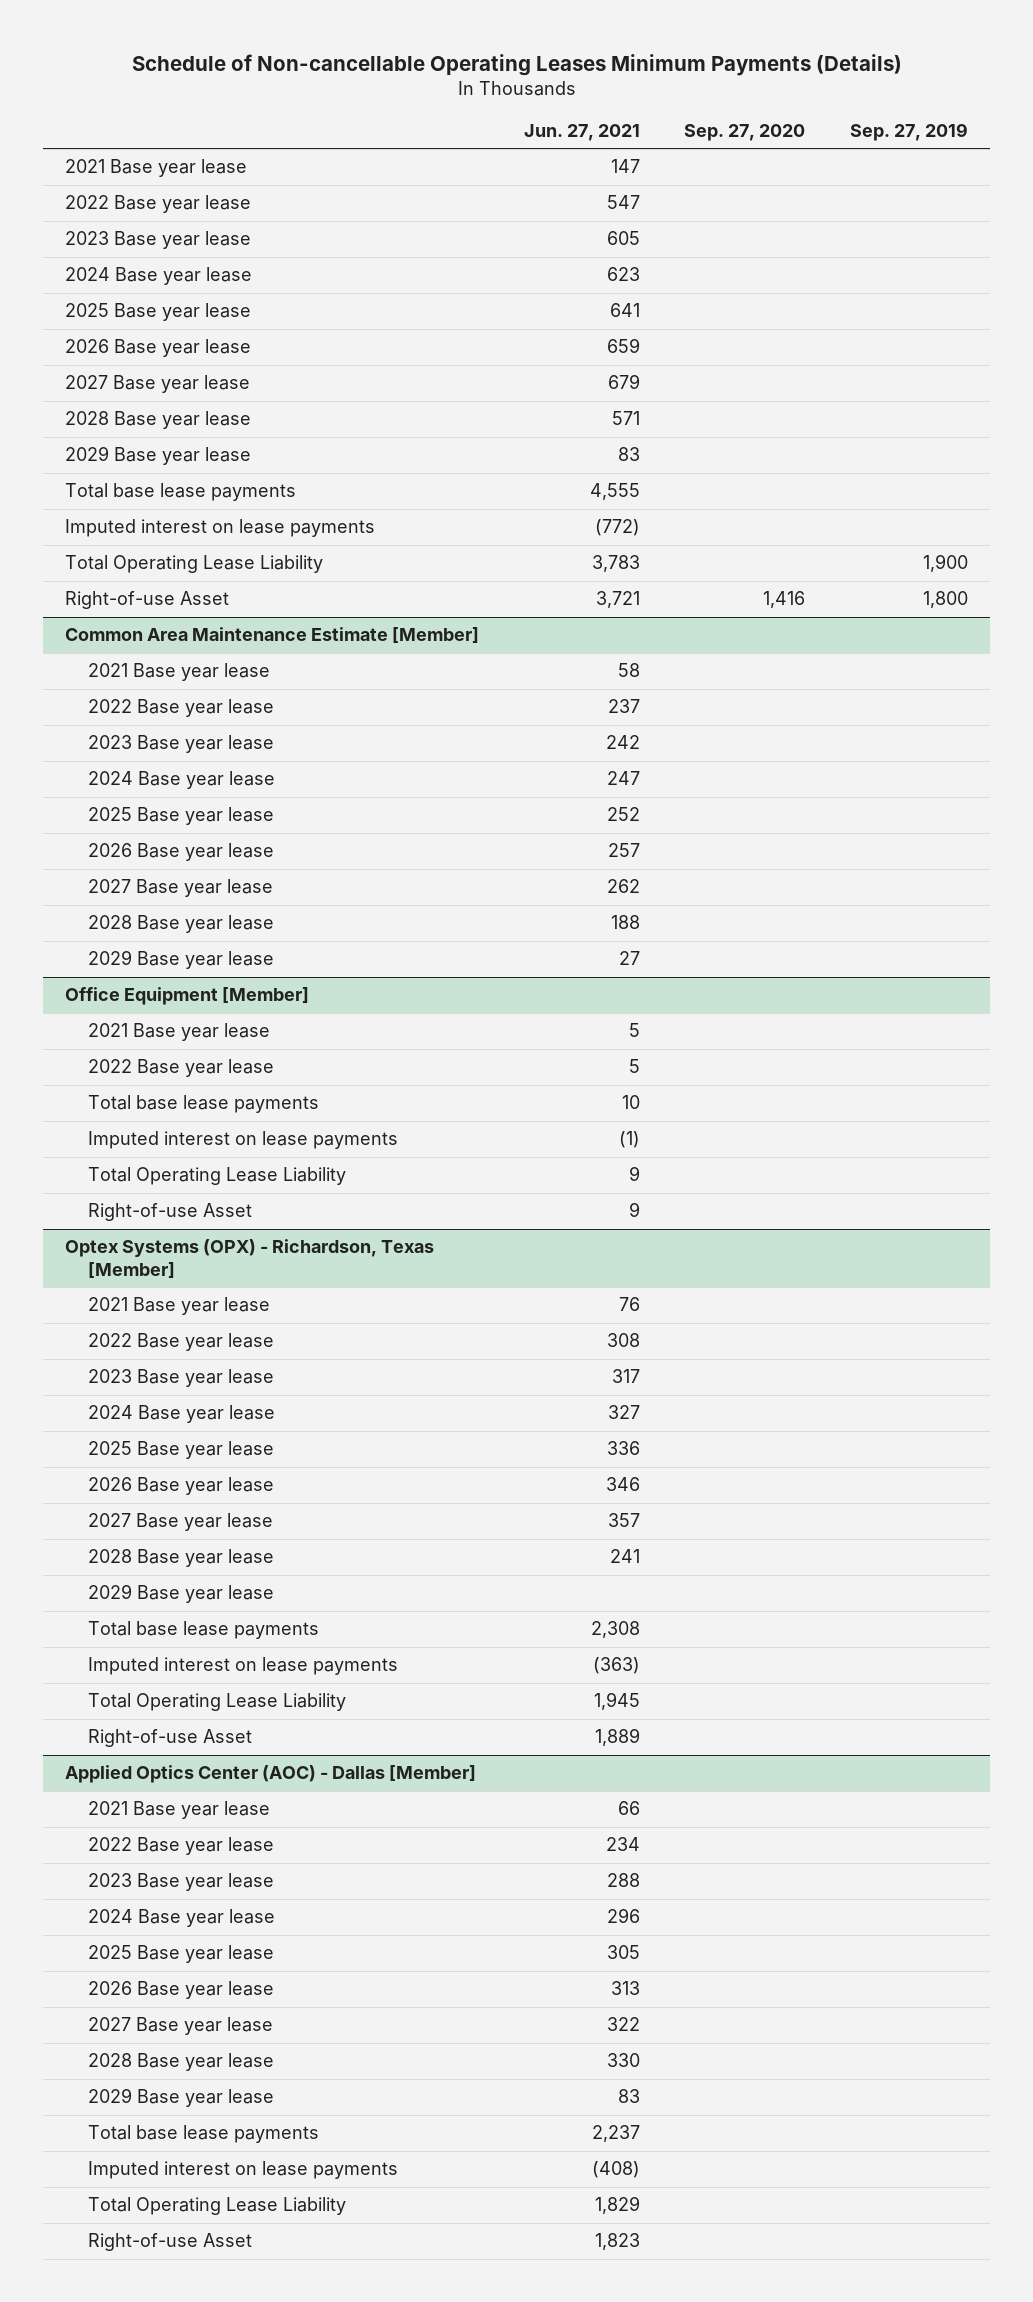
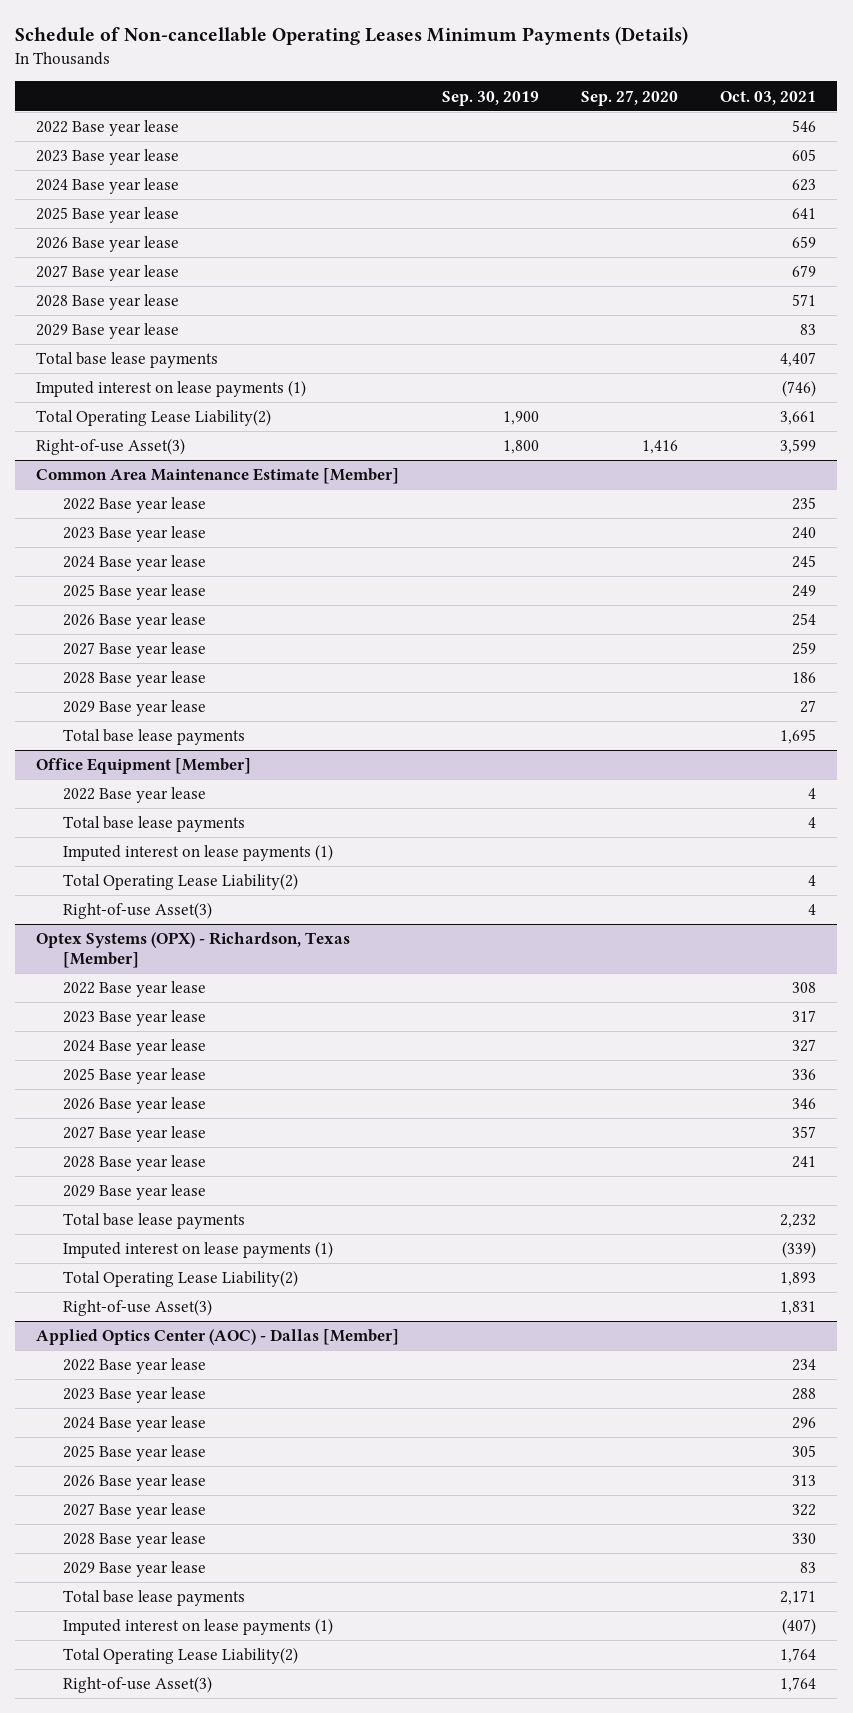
- | Jun. 27, 2021 | Sep. 27, 2020 | Sep. 27, 2019
+ | Sep. 30, 2019 | Sep. 27, 2020 | Oct. 03, 2021
- 2021 Base year lease | 147 | |
- Imputed interest on lease payments | (772) | |
- Total Operating Lease Liability | 3,783 | | 1,900
- Right-of-use Asset | 3,721 | 1,416 | 1,800
+ Imputed interest on lease payments (1) | | | (746)
+ Total Operating Lease Liability(2) | 1,900 | | 3,661
+ Right-of-use Asset(3) | 1,800 | 1,416 | 3,599
@ Common Area Maintenance Estimate [Member]
- 2021 Base year lease | 58 | |
+ Total base lease payments | | | 1,695
@ Office Equipment [Member]
- 2021 Base year lease | 5 | |
- Imputed interest on lease payments | (1) | |
- Total Operating Lease Liability | 9 | |
- Right-of-use Asset | 9 | |
+ Imputed interest on lease payments (1)
+ Total Operating Lease Liability(2) | | | 4
+ Right-of-use Asset(3) | | | 4
@ Optex Systems (OPX) - Richardson, Texas [Member]
- 2021 Base year lease | 76 | |
- Imputed interest on lease payments | (363) | |
- Total Operating Lease Liability | 1,945 | |
- Right-of-use Asset | 1,889 | |
+ Imputed interest on lease payments (1) | | | (339)
+ Total Operating Lease Liability(2) | | | 1,893
+ Right-of-use Asset(3) | | | 1,831
@ Applied Optics Center (AOC) - Dallas [Member]
- 2021 Base year lease | 66 | |
- Imputed interest on lease payments | (408) | |
- Total Operating Lease Liability | 1,829 | |
- Right-of-use Asset | 1,823 | |
+ Imputed interest on lease payments (1) | | | (407)
+ Total Operating Lease Liability(2) | | | 1,764
+ Right-of-use Asset(3) | | | 1,764

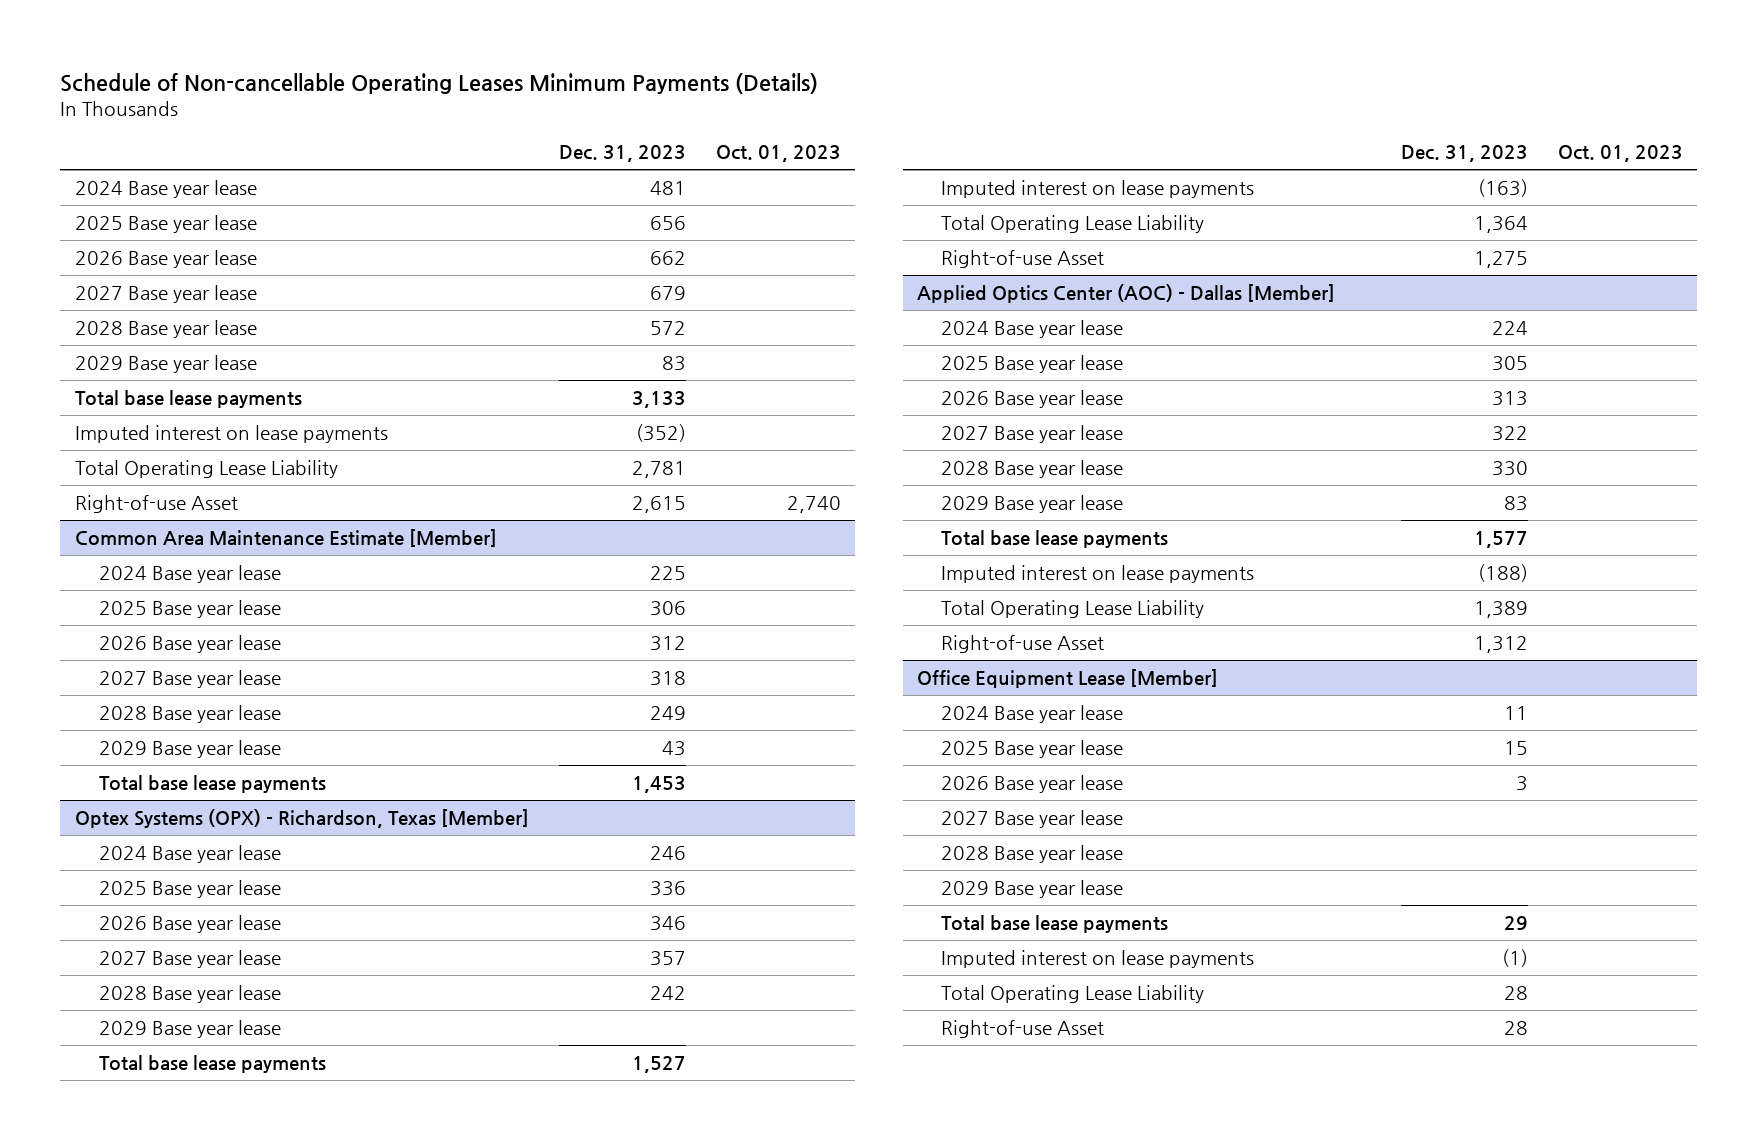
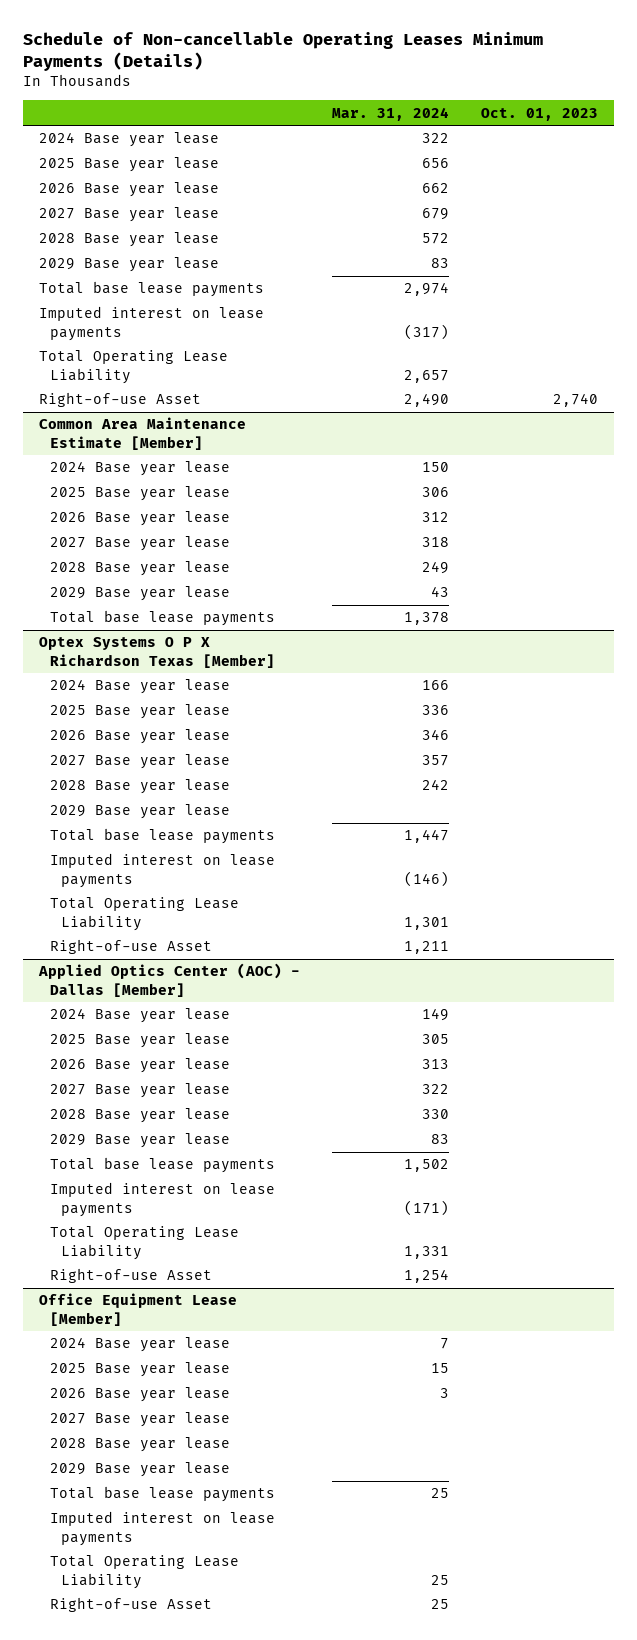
- | Dec. 31, 2023 | Oct. 01, 2023
+ | Mar. 31, 2024 | Oct. 01, 2023
- Optex Systems (OPX) - Richardson, Texas [Member]
+ Optex Systems O P X Richardson Texas [Member]

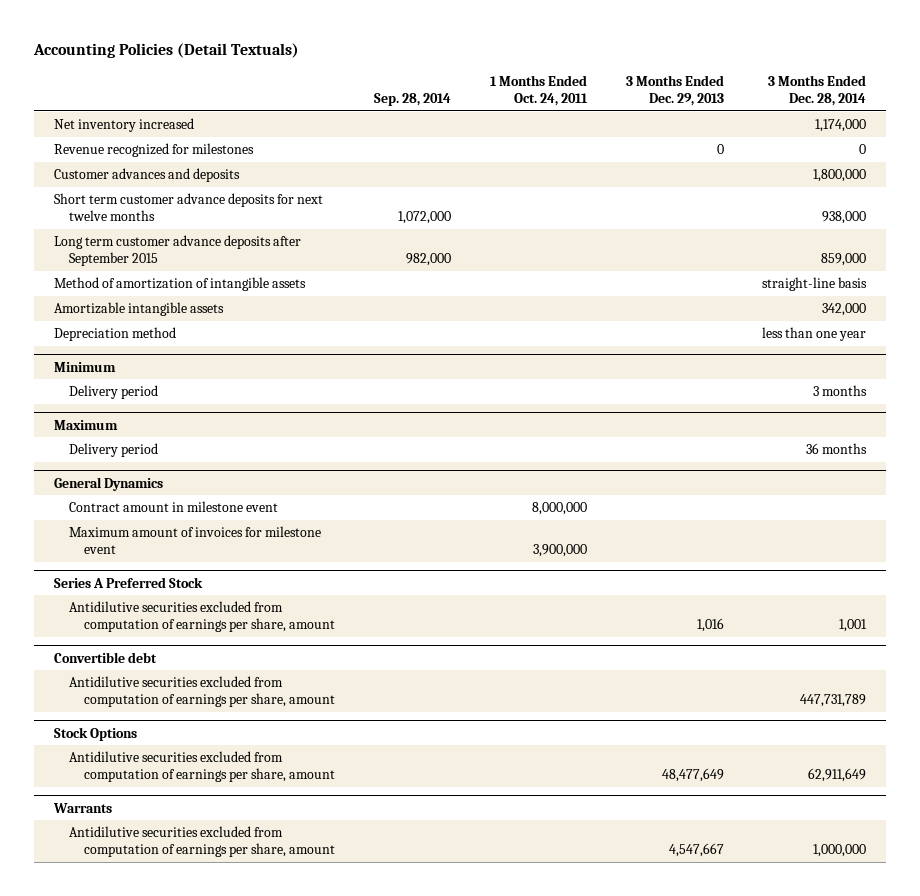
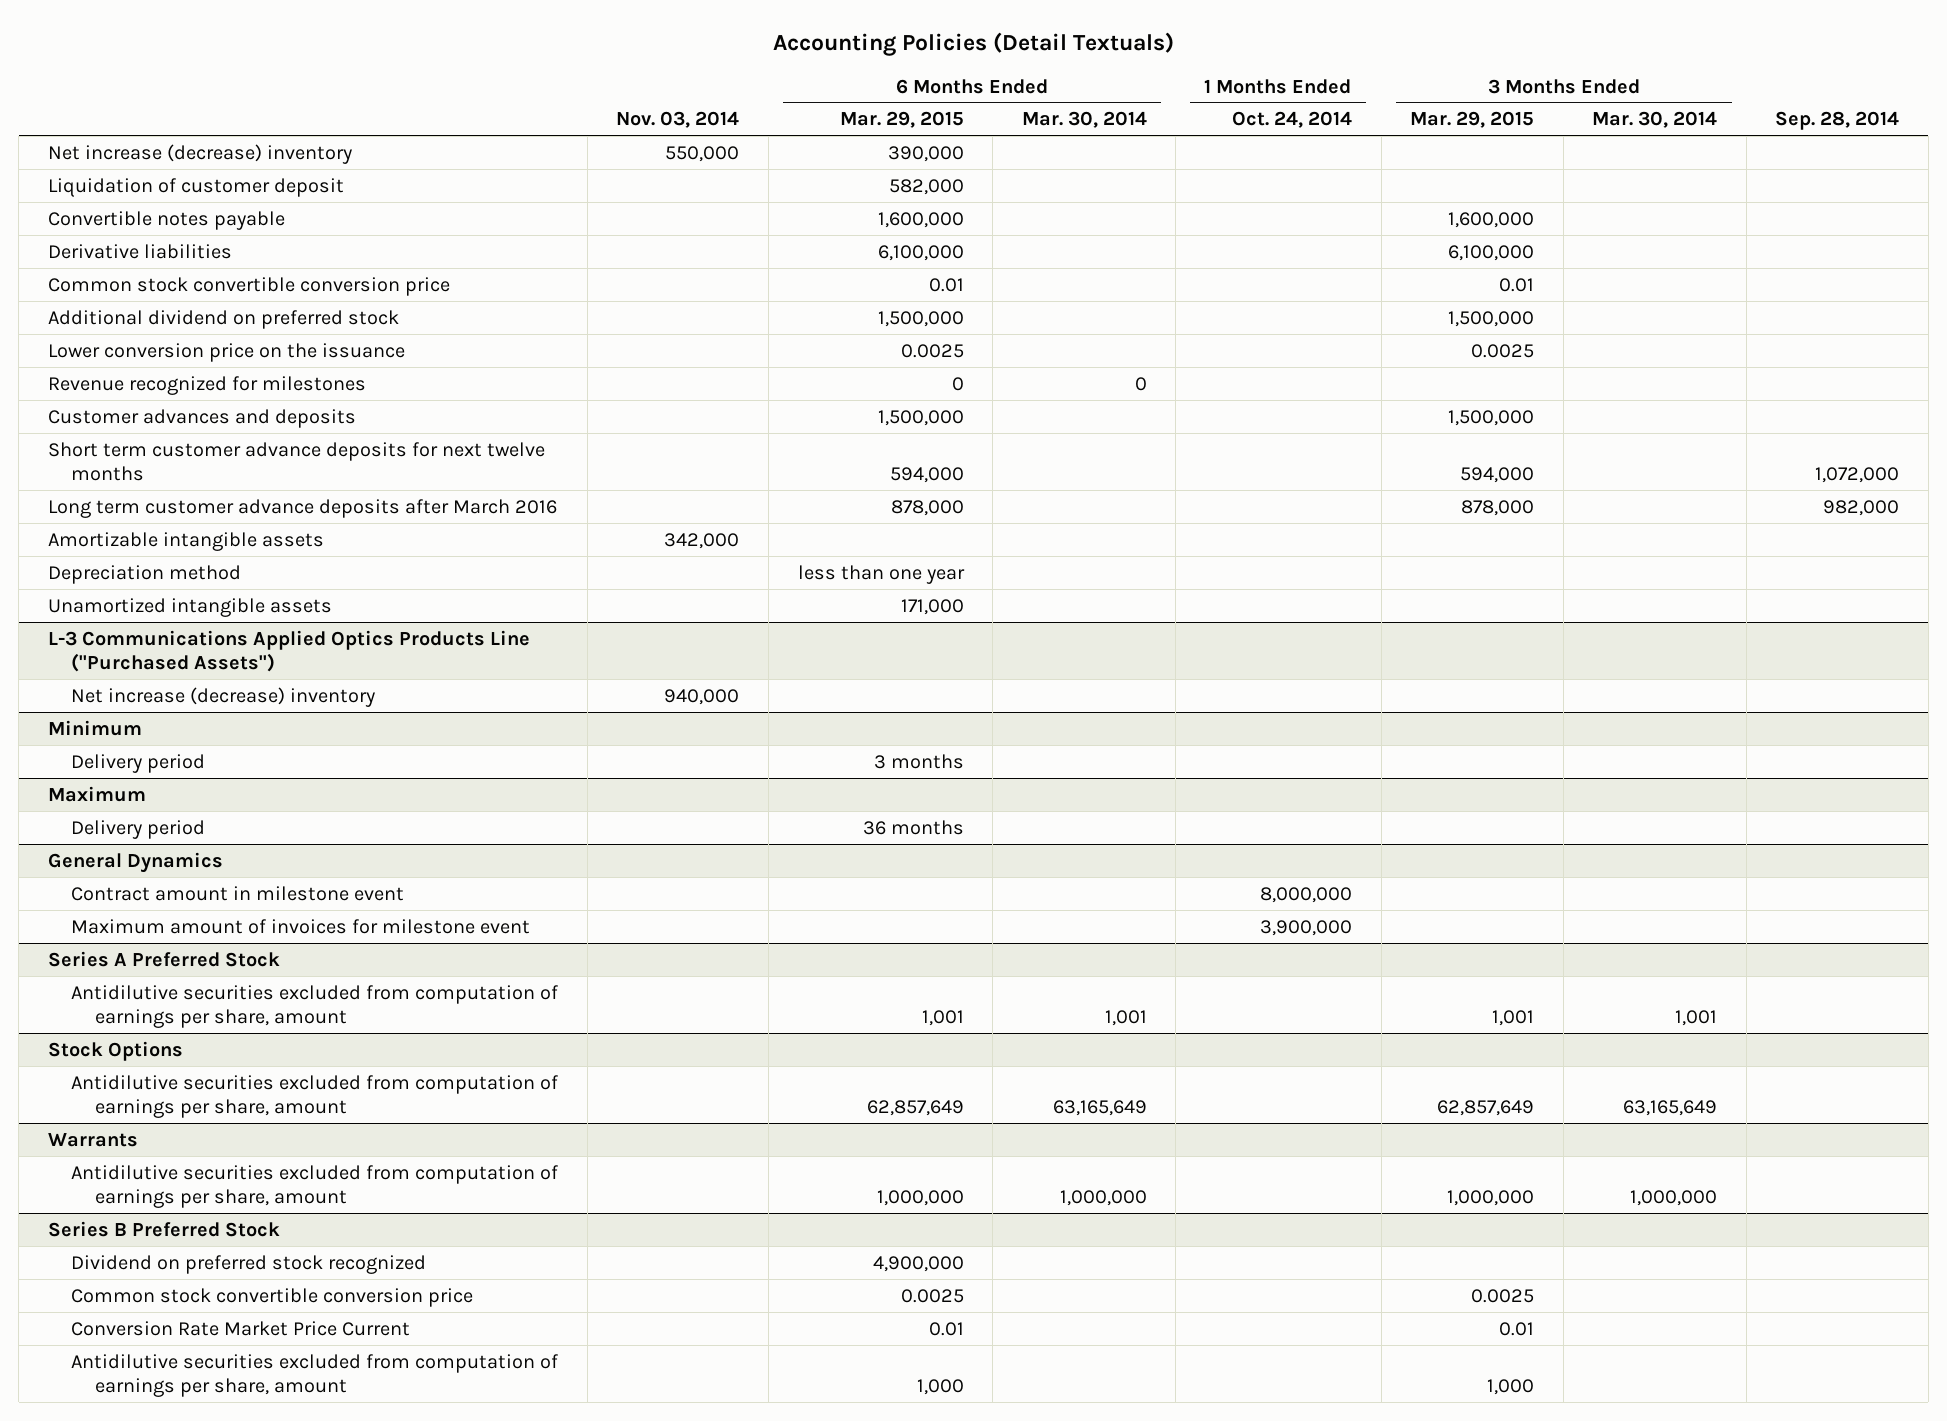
- | Sep. 28, 2014 | 1 Months Ended Oct. 24, 2011 | 3 Months Ended Dec. 29, 2013 | 3 Months Ended Dec. 28, 2014
+ | Nov. 03, 2014 | 6 Months Ended Mar. 29, 2015 | 6 Months Ended Mar. 30, 2014 | 1 Months Ended Oct. 24, 2014 | 3 Months Ended Mar. 29, 2015 | 3 Months Ended Mar. 30, 2014 | Sep. 28, 2014
- Net inventory increased | | | | 1,174,000
+ Net increase (decrease) inventory | 550,000 | 390,000 | | | | |
+ Liquidation of customer deposit | | 582,000 | | | | |
+ Convertible notes payable | | 1,600,000 | | | 1,600,000 | |
+ Derivative liabilities | | 6,100,000 | | | 6,100,000 | |
+ Common stock convertible conversion price | | 0.01 | | | 0.01 | |
+ Additional dividend on preferred stock | | 1,500,000 | | | 1,500,000 | |
+ Lower conversion price on the issuance | | 0.0025 | | | 0.0025 | |
- Long term customer advance deposits after September 2015 | 982,000 | | | 859,000
- Method of amortization of intangible assets | | | | straight-line basis
+ Long term customer advance deposits after March 2016 | | 878,000 | | | 878,000 | | 982,000
+ Unamortized intangible assets | | 171,000 | | | | |
+ L-3 Communications Applied Optics Products Line ("Purchased Assets")
+ Net increase (decrease) inventory | 940,000 | | | | | |
- Convertible debt
- Antidilutive securities excluded from computation of earnings per share, amount | | | | 447,731,789
+ Series B Preferred Stock
+ Dividend on preferred stock recognized | | 4,900,000 | | | | |
+ Common stock convertible conversion price | | 0.0025 | | | 0.0025 | |
+ Conversion Rate Market Price Current | | 0.01 | | | 0.01 | |
+ Antidilutive securities excluded from computation of earnings per share, amount | | 1,000 | | | 1,000 | |

